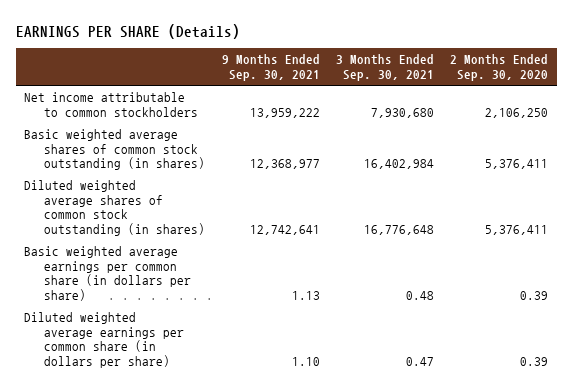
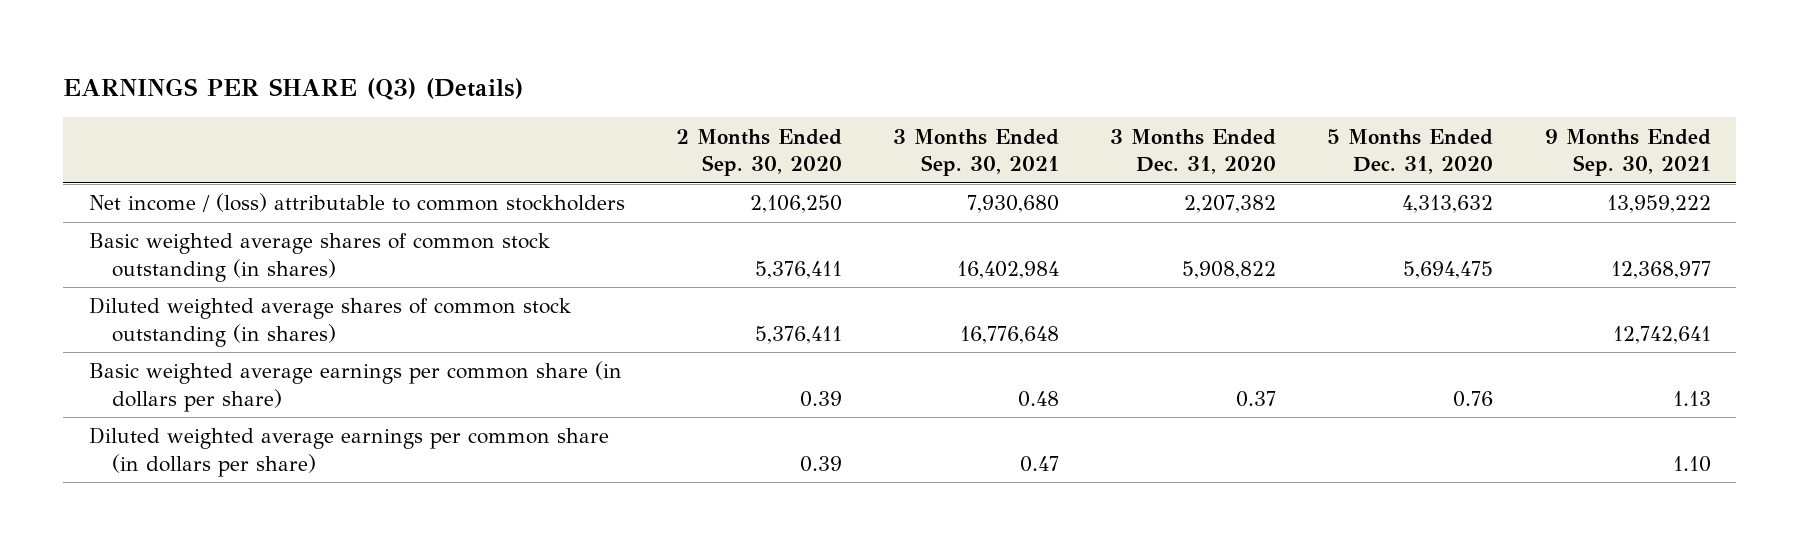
- EARNINGS PER SHARE (Details)
+ EARNINGS PER SHARE (Q3) (Details)
- | 9 Months Ended Sep. 30, 2021 | 3 Months Ended Sep. 30, 2021 | 2 Months Ended Sep. 30, 2020
+ | 2 Months Ended Sep. 30, 2020 | 3 Months Ended Sep. 30, 2021 | 3 Months Ended Dec. 31, 2020 | 5 Months Ended Dec. 31, 2020 | 9 Months Ended Sep. 30, 2021
- Net income attributable to common stockholders | 13,959,222 | 7,930,680 | 2,106,250
+ Net income / (loss) attributable to common stockholders | 2,106,250 | 7,930,680 | 2,207,382 | 4,313,632 | 13,959,222

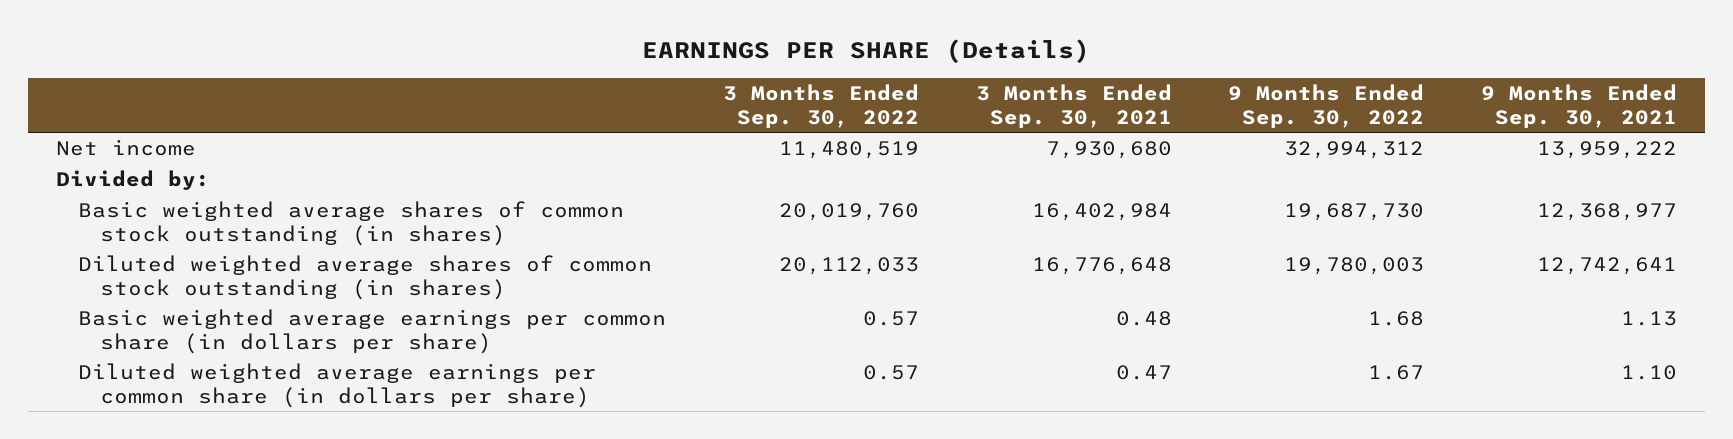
- EARNINGS PER SHARE (Q3) (Details)
+ EARNINGS PER SHARE (Details)
- | 2 Months Ended Sep. 30, 2020 | 3 Months Ended Sep. 30, 2021 | 3 Months Ended Dec. 31, 2020 | 5 Months Ended Dec. 31, 2020 | 9 Months Ended Sep. 30, 2021
+ | 3 Months Ended Sep. 30, 2022 | 3 Months Ended Sep. 30, 2021 | 9 Months Ended Sep. 30, 2022 | 9 Months Ended Sep. 30, 2021
- Net income / (loss) attributable to common stockholders | 2,106,250 | 7,930,680 | 2,207,382 | 4,313,632 | 13,959,222
+ Net income | 11,480,519 | 7,930,680 | 32,994,312 | 13,959,222
+ Divided by:

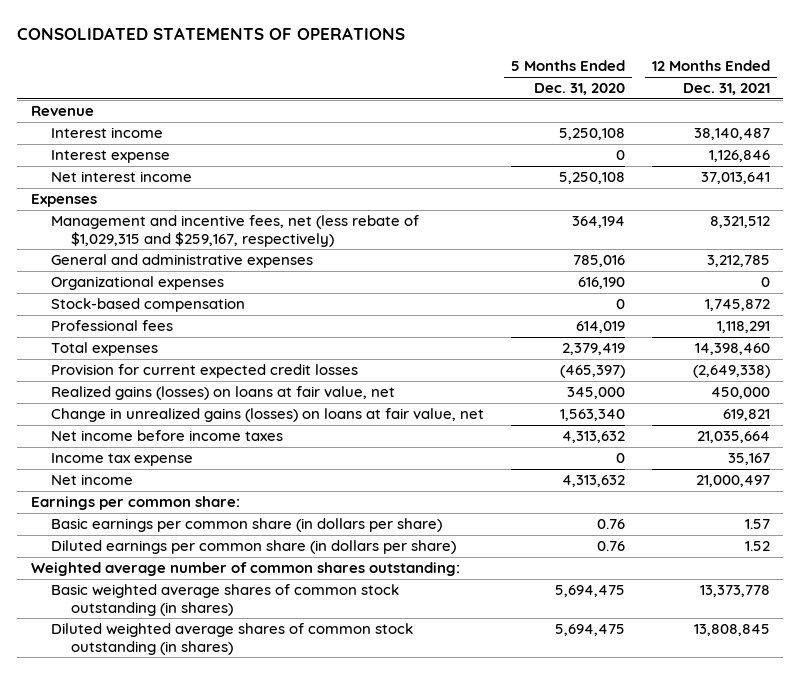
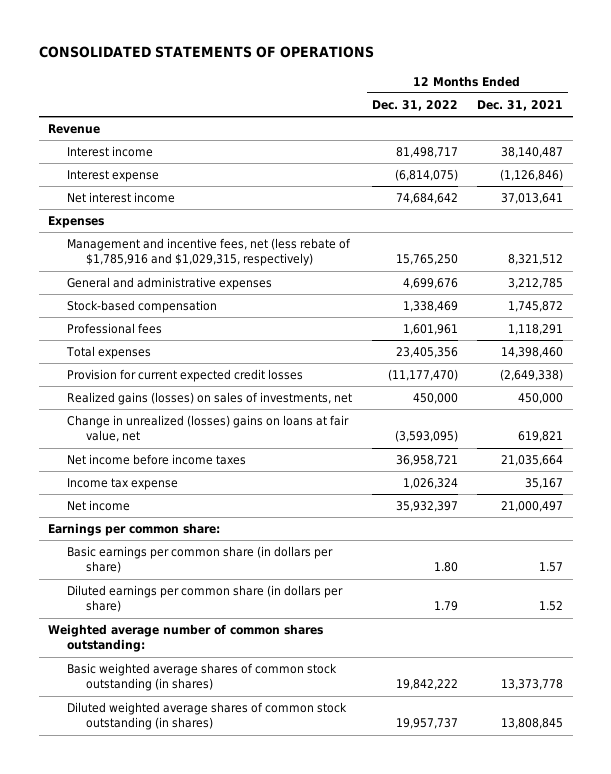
- | 5 Months Ended Dec. 31, 2020 | 12 Months Ended Dec. 31, 2021
+ | 12 Months Ended Dec. 31, 2022 | 12 Months Ended Dec. 31, 2021
- Interest expense | 0 | 1,126,846
+ Interest expense | (6,814,075) | (1,126,846)
- Management and incentive fees, net (less rebate of $1,029,315 and $259,167, respectively) | 364,194 | 8,321,512
+ Management and incentive fees, net (less rebate of $1,785,916 and $1,029,315, respectively) | 15,765,250 | 8,321,512
- Organizational expenses | 616,190 | 0
- Realized gains (losses) on loans at fair value, net | 345,000 | 450,000
- Change in unrealized gains (losses) on loans at fair value, net | 1,563,340 | 619,821
+ Realized gains (losses) on sales of investments, net | 450,000 | 450,000
+ Change in unrealized (losses) gains on loans at fair value, net | (3,593,095) | 619,821

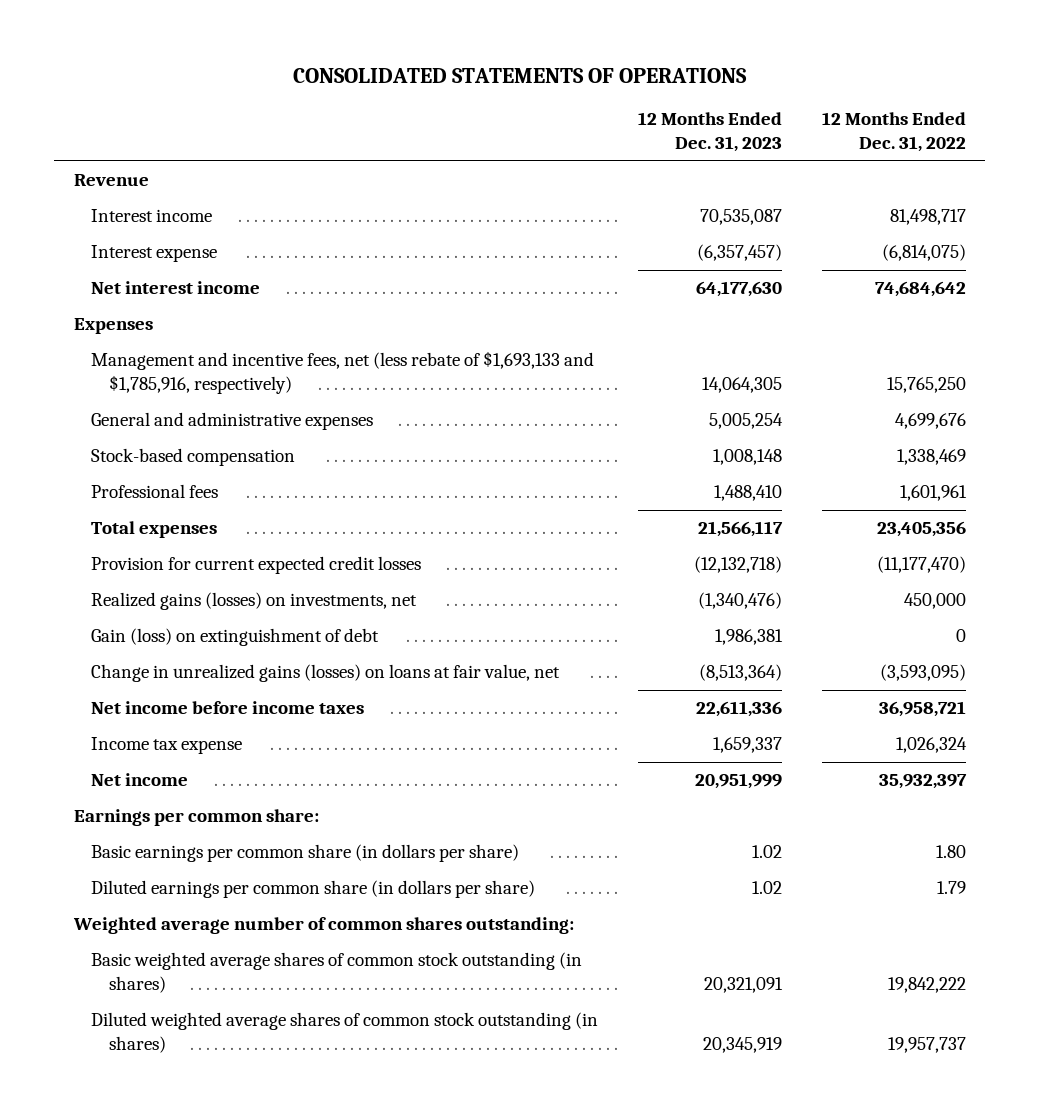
- | 12 Months Ended Dec. 31, 2022 | 12 Months Ended Dec. 31, 2021
+ | 12 Months Ended Dec. 31, 2023 | 12 Months Ended Dec. 31, 2022
- Management and incentive fees, net (less rebate of $1,785,916 and $1,029,315, respectively) | 15,765,250 | 8,321,512
+ Management and incentive fees, net (less rebate of $1,693,133 and $1,785,916, respectively) | 14,064,305 | 15,765,250
- Realized gains (losses) on sales of investments, net | 450,000 | 450,000
- Change in unrealized (losses) gains on loans at fair value, net | (3,593,095) | 619,821
+ Realized gains (losses) on investments, net | (1,340,476) | 450,000
+ Gain (loss) on extinguishment of debt | 1,986,381 | 0
+ Change in unrealized gains (losses) on loans at fair value, net | (8,513,364) | (3,593,095)

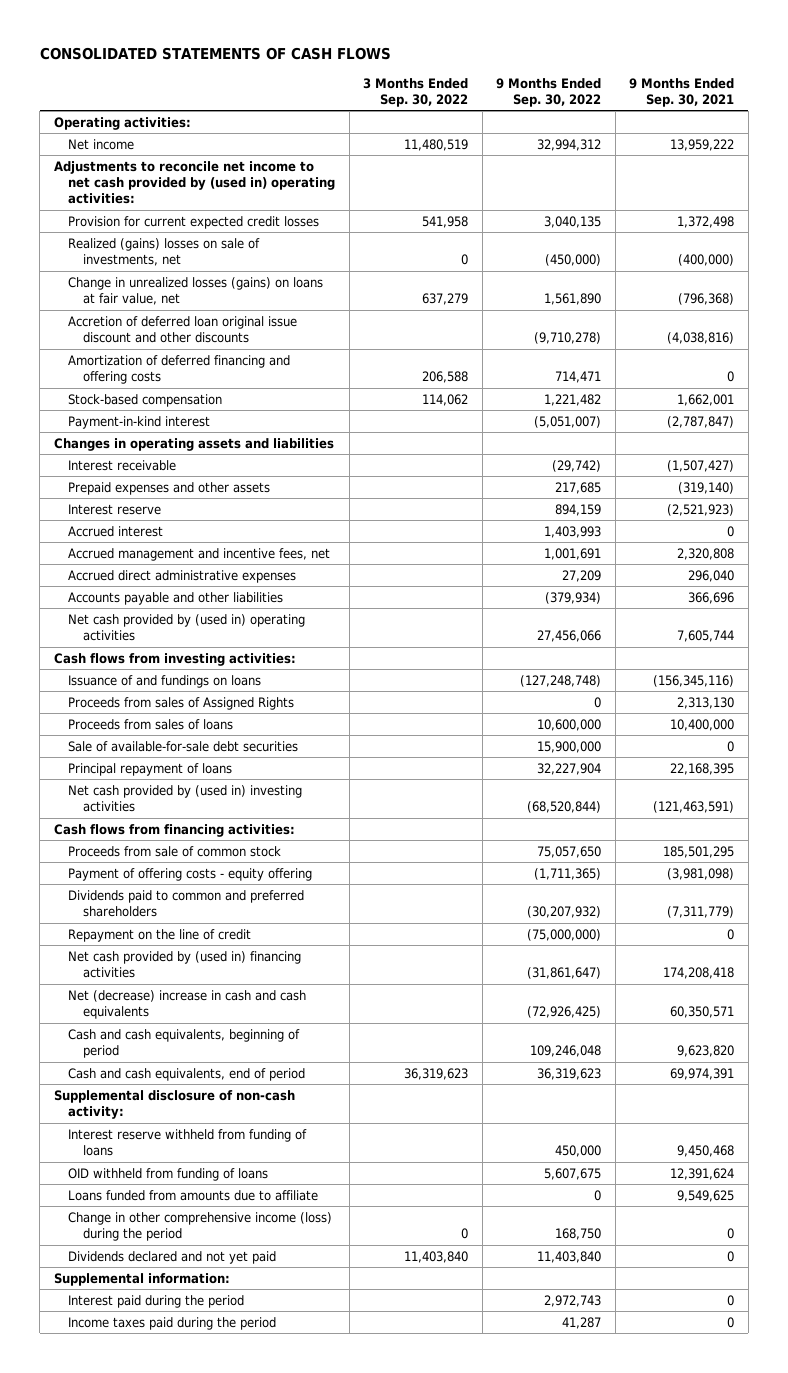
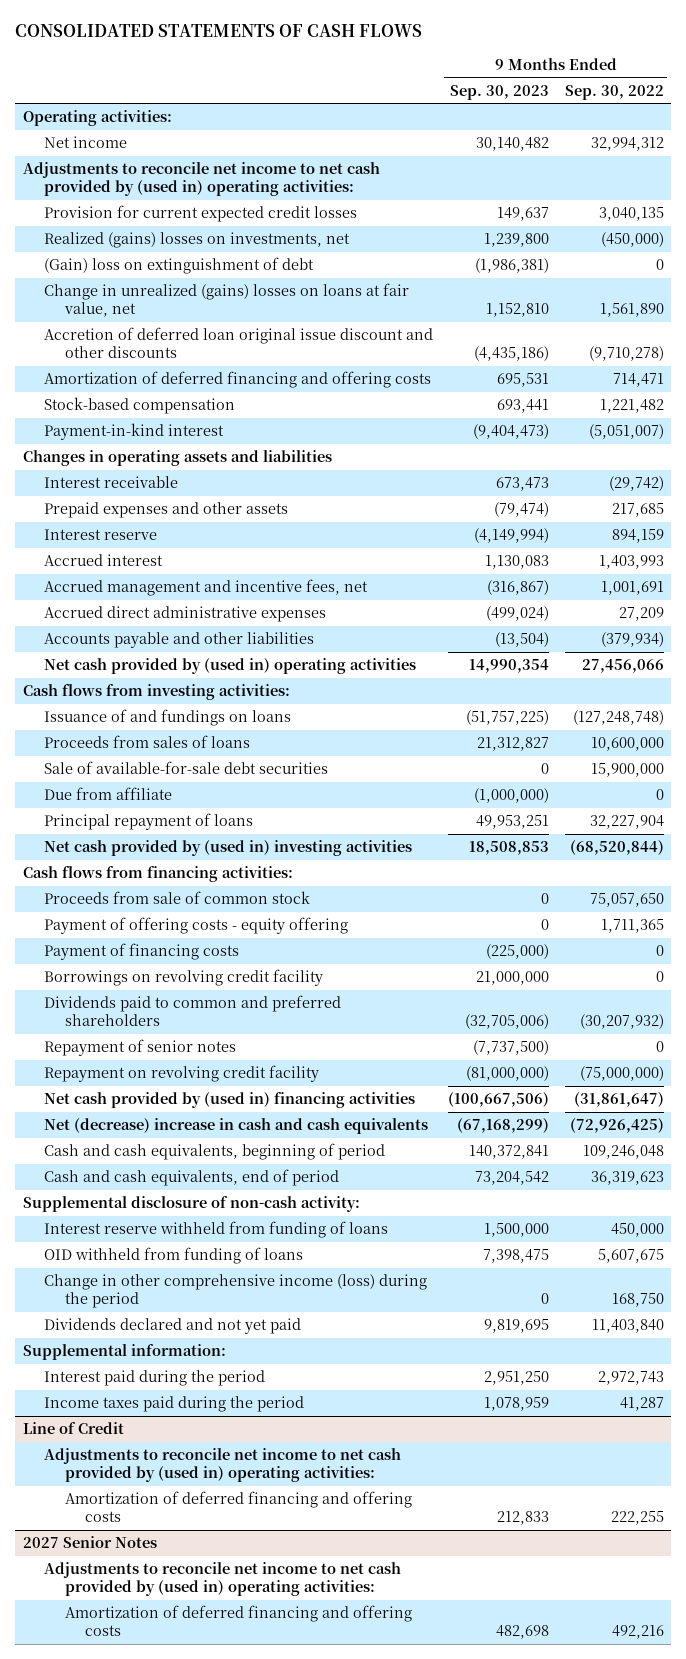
- | 3 Months Ended Sep. 30, 2022 | 9 Months Ended Sep. 30, 2022 | 9 Months Ended Sep. 30, 2021
+ | 9 Months Ended Sep. 30, 2023 | 9 Months Ended Sep. 30, 2022
- Realized (gains) losses on sale of investments, net | 0 | (450,000) | (400,000)
- Change in unrealized losses (gains) on loans at fair value, net | 637,279 | 1,561,890 | (796,368)
+ Realized (gains) losses on investments, net | 1,239,800 | (450,000)
+ (Gain) loss on extinguishment of debt | (1,986,381) | 0
+ Change in unrealized (gains) losses on loans at fair value, net | 1,152,810 | 1,561,890
- Proceeds from sales of Assigned Rights | | 0 | 2,313,130
+ Due from affiliate | (1,000,000) | 0
- Payment of offering costs - equity offering | | (1,711,365) | (3,981,098)
+ Payment of offering costs - equity offering | 0 | 1,711,365
+ Payment of financing costs | (225,000) | 0
+ Borrowings on revolving credit facility | 21,000,000 | 0
- Repayment on the line of credit | | (75,000,000) | 0
+ Repayment of senior notes | (7,737,500) | 0
+ Repayment on revolving credit facility | (81,000,000) | (75,000,000)
- Loans funded from amounts due to affiliate | | 0 | 9,549,625
+ Line of Credit
+ Adjustments to reconcile net income to net cash provided by (used in) operating activities:
+ Amortization of deferred financing and offering costs | 212,833 | 222,255
+ 2027 Senior Notes
+ Adjustments to reconcile net income to net cash provided by (used in) operating activities:
+ Amortization of deferred financing and offering costs | 482,698 | 492,216

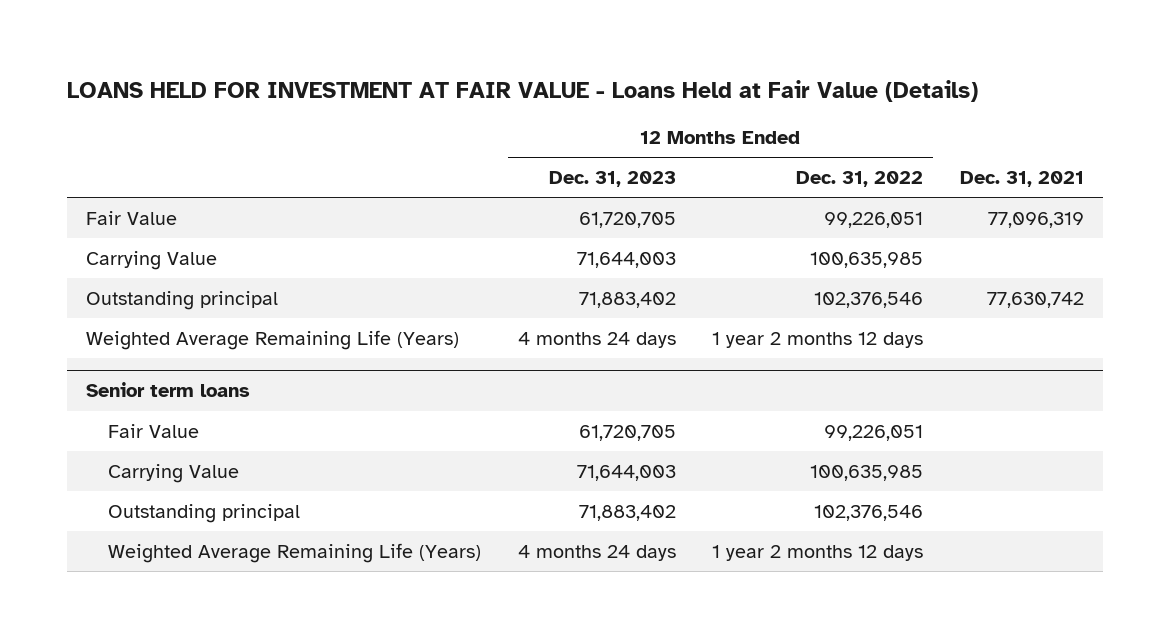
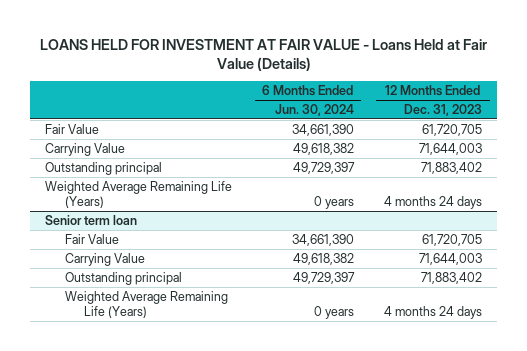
- | 12 Months Ended Dec. 31, 2023 | 12 Months Ended Dec. 31, 2022 | Dec. 31, 2021
+ | 6 Months Ended Jun. 30, 2024 | 12 Months Ended Dec. 31, 2023
- Senior term loans
+ Senior term loan

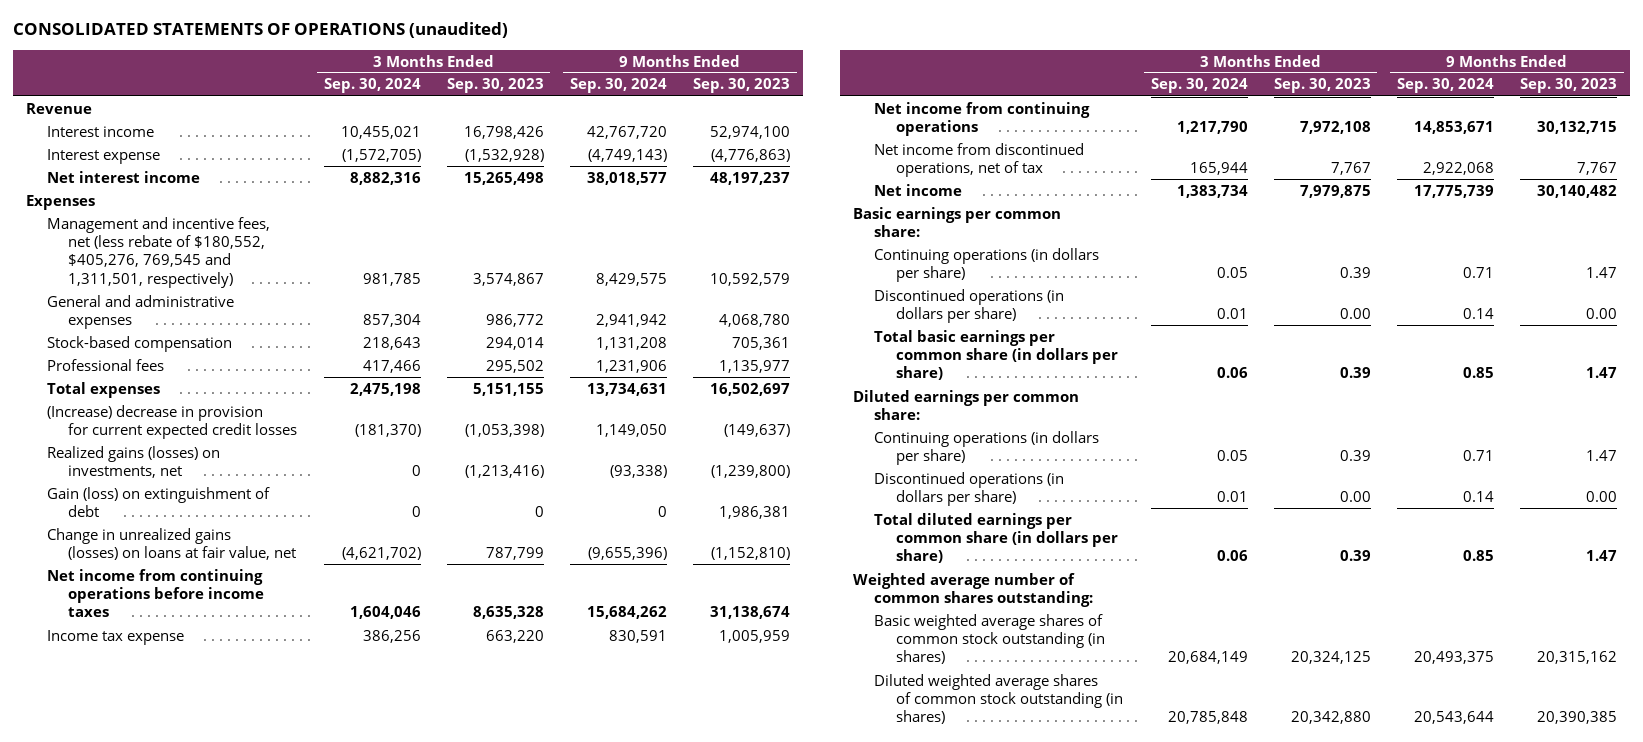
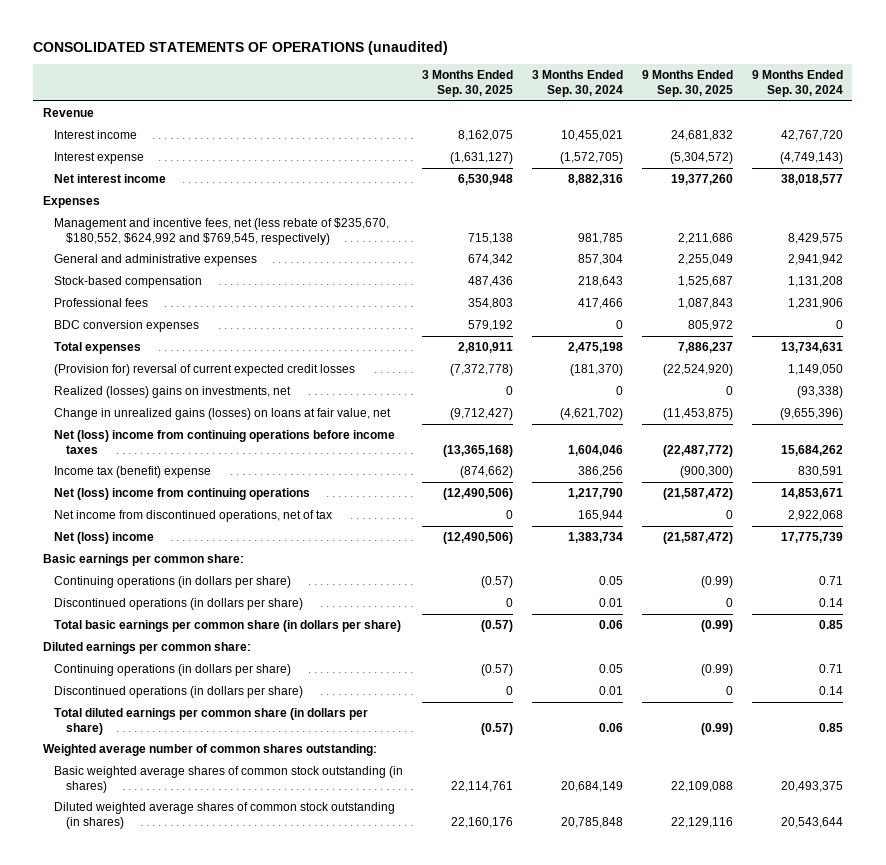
- | 3 Months Ended Sep. 30, 2024 | 3 Months Ended Sep. 30, 2023 | 9 Months Ended Sep. 30, 2024 | 9 Months Ended Sep. 30, 2023
+ | 3 Months Ended Sep. 30, 2025 | 3 Months Ended Sep. 30, 2024 | 9 Months Ended Sep. 30, 2025 | 9 Months Ended Sep. 30, 2024
- Management and incentive fees, net (less rebate of $180,552, $405,276, 769,545 and 1,311,501, respectively) | 981,785 | 3,574,867 | 8,429,575 | 10,592,579
+ Management and incentive fees, net (less rebate of $235,670, $180,552, $624,992 and $769,545, respectively) | 715,138 | 981,785 | 2,211,686 | 8,429,575
+ BDC conversion expenses | 579,192 | 0 | 805,972 | 0
- (Increase) decrease in provision for current expected credit losses | (181,370) | (1,053,398) | 1,149,050 | (149,637)
- Realized gains (losses) on investments, net | 0 | (1,213,416) | (93,338) | (1,239,800)
- Gain (loss) on extinguishment of debt | 0 | 0 | 0 | 1,986,381
+ (Provision for) reversal of current expected credit losses | (7,372,778) | (181,370) | (22,524,920) | 1,149,050
+ Realized (losses) gains on investments, net | 0 | 0 | 0 | (93,338)
- Net income from continuing operations before income taxes | 1,604,046 | 8,635,328 | 15,684,262 | 31,138,674
- Income tax expense | 386,256 | 663,220 | 830,591 | 1,005,959
- Net income from continuing operations | 1,217,790 | 7,972,108 | 14,853,671 | 30,132,715
+ Net (loss) income from continuing operations before income taxes | (13,365,168) | 1,604,046 | (22,487,772) | 15,684,262
+ Income tax (benefit) expense | (874,662) | 386,256 | (900,300) | 830,591
+ Net (loss) income from continuing operations | (12,490,506) | 1,217,790 | (21,587,472) | 14,853,671
- Net income | 1,383,734 | 7,979,875 | 17,775,739 | 30,140,482
+ Net (loss) income | (12,490,506) | 1,383,734 | (21,587,472) | 17,775,739

